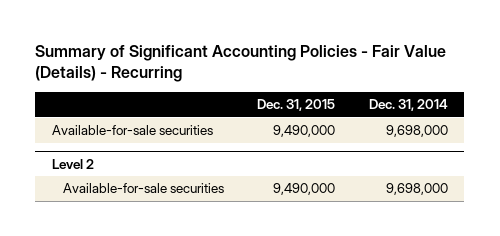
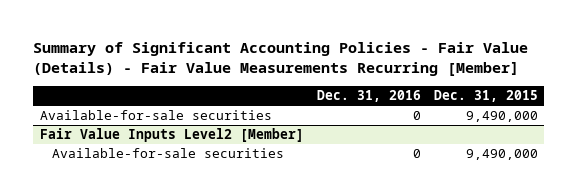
- Summary of Significant Accounting Policies - Fair Value (Details) - Recurring
+ Summary of Significant Accounting Policies - Fair Value (Details) - Fair Value Measurements Recurring [Member]
- | Dec. 31, 2015 | Dec. 31, 2014
+ | Dec. 31, 2016 | Dec. 31, 2015
- Level 2
+ Fair Value Inputs Level2 [Member]

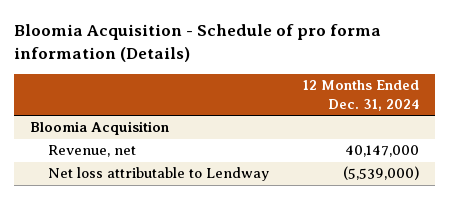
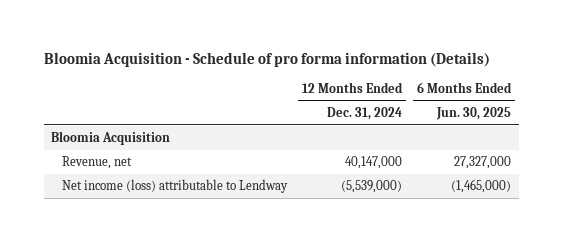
- | 12 Months Ended Dec. 31, 2024
+ | 12 Months Ended Dec. 31, 2024 | 6 Months Ended Jun. 30, 2025
- Net loss attributable to Lendway | (5,539,000)
+ Net income (loss) attributable to Lendway | (5,539,000) | (1,465,000)

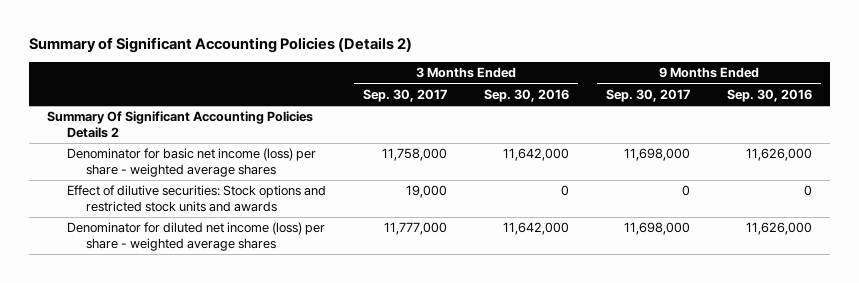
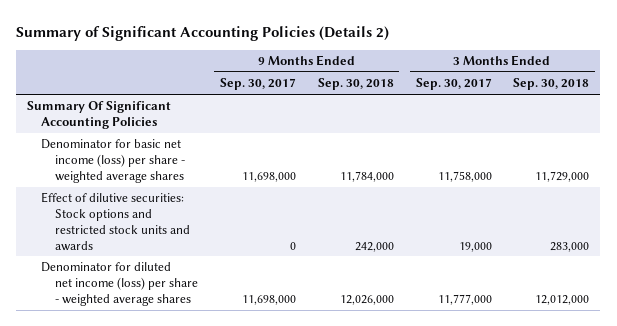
- | 3 Months Ended Sep. 30, 2017 | 3 Months Ended Sep. 30, 2016 | 9 Months Ended Sep. 30, 2017 | 9 Months Ended Sep. 30, 2016
+ | 9 Months Ended Sep. 30, 2017 | 9 Months Ended Sep. 30, 2018 | 3 Months Ended Sep. 30, 2017 | 3 Months Ended Sep. 30, 2018
- Summary Of Significant Accounting Policies Details 2
+ Summary Of Significant Accounting Policies

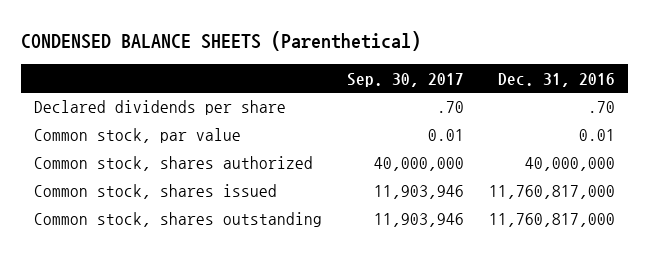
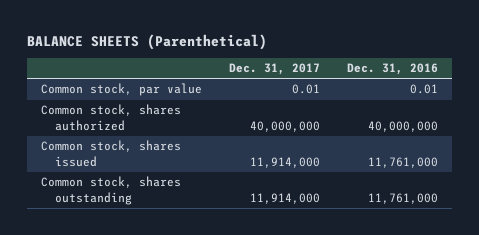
- CONDENSED BALANCE SHEETS (Parenthetical)
+ BALANCE SHEETS (Parenthetical)
- | Sep. 30, 2017 | Dec. 31, 2016
+ | Dec. 31, 2017 | Dec. 31, 2016
- Declared dividends per share | .70 | .70
- Common stock, shares issued | 11,903,946 | 11,760,817,000
- Common stock, shares outstanding | 11,903,946 | 11,760,817,000
+ Common stock, shares issued | 11,914,000 | 11,761,000
+ Common stock, shares outstanding | 11,914,000 | 11,761,000

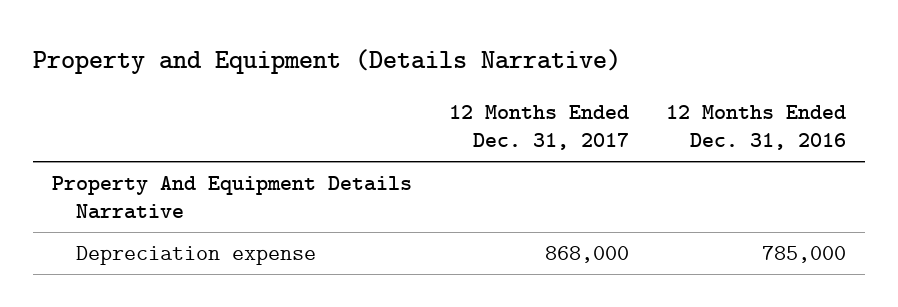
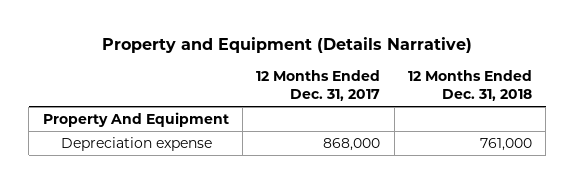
- | 12 Months Ended Dec. 31, 2017 | 12 Months Ended Dec. 31, 2016
+ | 12 Months Ended Dec. 31, 2017 | 12 Months Ended Dec. 31, 2018
- Property And Equipment Details Narrative
+ Property And Equipment

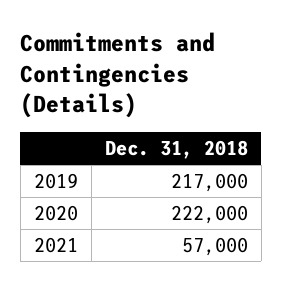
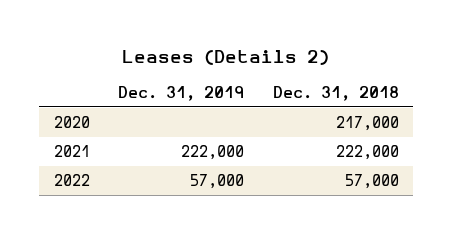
- Commitments and Contingencies (Details)
+ Leases (Details 2)
- | Dec. 31, 2018
+ | Dec. 31, 2019 | Dec. 31, 2018
- 2019 | 217,000
- 2020 | 222,000
- 2021 | 57,000
+ 2020 | | 217,000
+ 2021 | 222,000 | 222,000
+ 2022 | 57,000 | 57,000

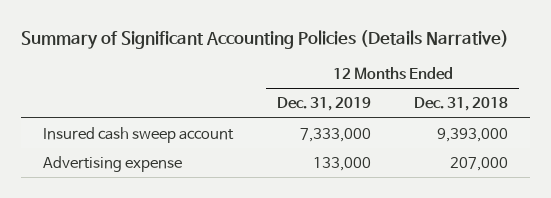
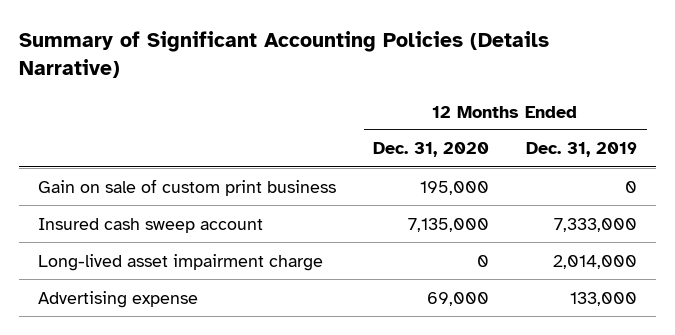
- | 12 Months Ended Dec. 31, 2019 | 12 Months Ended Dec. 31, 2018
+ | 12 Months Ended Dec. 31, 2020 | 12 Months Ended Dec. 31, 2019
+ Gain on sale of custom print business | 195,000 | 0
+ Long-lived asset impairment charge | 0 | 2,014,000

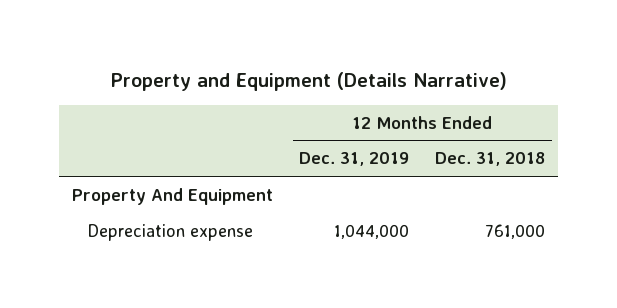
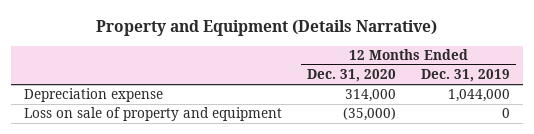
- | 12 Months Ended Dec. 31, 2019 | 12 Months Ended Dec. 31, 2018
+ | 12 Months Ended Dec. 31, 2020 | 12 Months Ended Dec. 31, 2019
- Property And Equipment
+ Loss on sale of property and equipment | (35,000) | 0

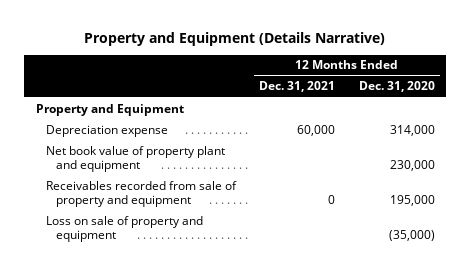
- | 12 Months Ended Dec. 31, 2020 | 12 Months Ended Dec. 31, 2019
+ | 12 Months Ended Dec. 31, 2021 | 12 Months Ended Dec. 31, 2020
+ Property and Equipment
+ Net book value of property plant and equipment | | 230,000
+ Receivables recorded from sale of property and equipment | 0 | 195,000

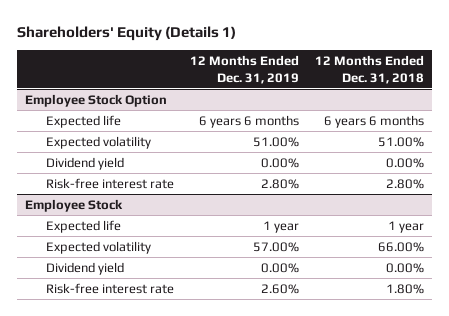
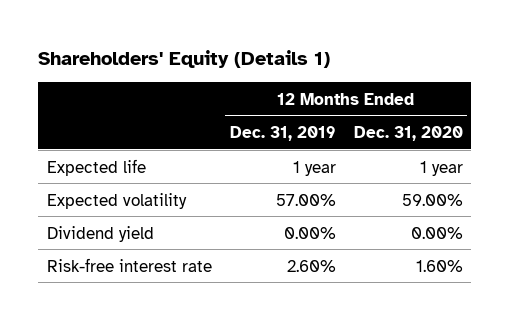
- | 12 Months Ended Dec. 31, 2019 | 12 Months Ended Dec. 31, 2018
+ | 12 Months Ended Dec. 31, 2019 | 12 Months Ended Dec. 31, 2020
- Employee Stock Option
- Expected life | 6 years 6 months | 6 years 6 months
- Expected volatility | 51.00% | 51.00%
- Dividend yield | 0.00% | 0.00%
- Risk-free interest rate | 2.80% | 2.80%
- Employee Stock

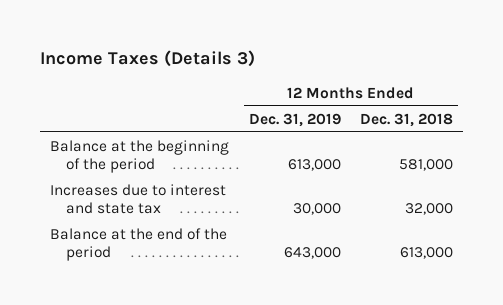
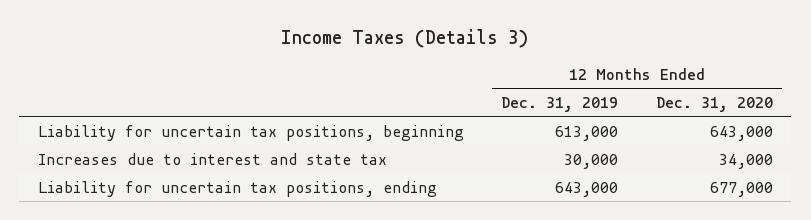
- | 12 Months Ended Dec. 31, 2019 | 12 Months Ended Dec. 31, 2018
+ | 12 Months Ended Dec. 31, 2019 | 12 Months Ended Dec. 31, 2020
- Balance at the beginning of the period | 613,000 | 581,000
+ Liability for uncertain tax positions, beginning | 613,000 | 643,000
- Balance at the end of the period | 643,000 | 613,000
+ Liability for uncertain tax positions, ending | 643,000 | 677,000

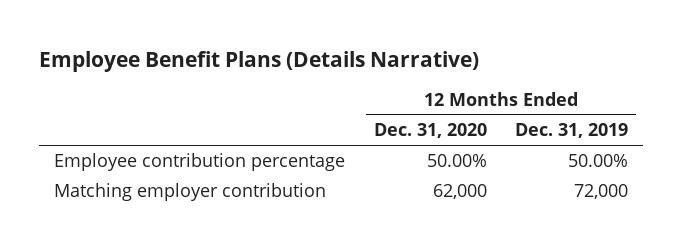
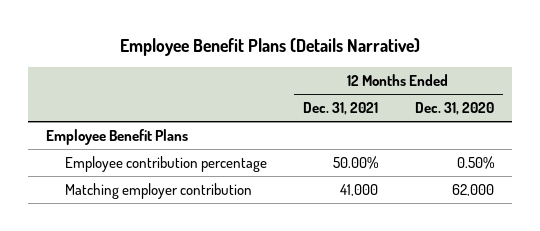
- | 12 Months Ended Dec. 31, 2020 | 12 Months Ended Dec. 31, 2019
+ | 12 Months Ended Dec. 31, 2021 | 12 Months Ended Dec. 31, 2020
- Employee contribution percentage | 50.00% | 50.00%
+ Employee Benefit Plans
+ Employee contribution percentage | 50.00% | 0.50%

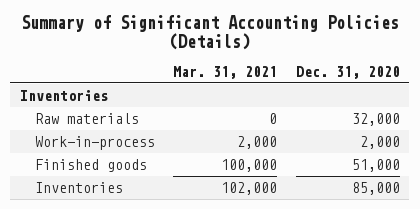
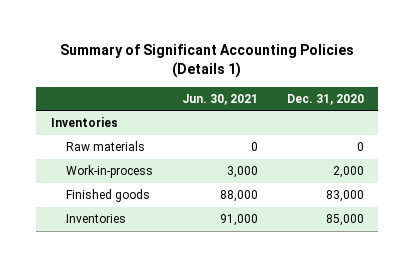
- Summary of Significant Accounting Policies (Details)
+ Summary of Significant Accounting Policies (Details 1)
- | Mar. 31, 2021 | Dec. 31, 2020
+ | Jun. 30, 2021 | Dec. 31, 2020
- Raw materials | 0 | 32,000
+ Raw materials | 0 | 0
- Finished goods | 100,000 | 51,000
+ Finished goods | 88,000 | 83,000

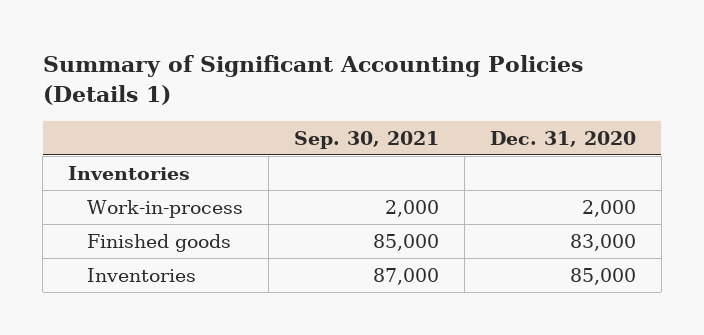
- | Jun. 30, 2021 | Dec. 31, 2020
+ | Sep. 30, 2021 | Dec. 31, 2020
- Raw materials | 0 | 0

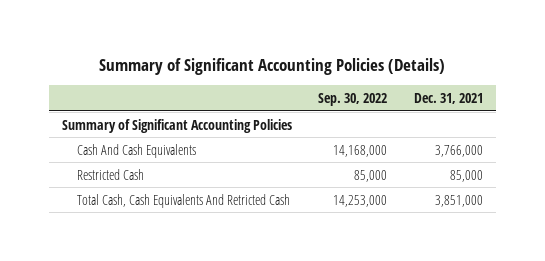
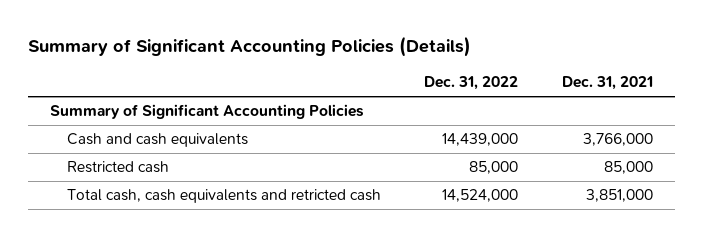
- | Sep. 30, 2022 | Dec. 31, 2021
+ | Dec. 31, 2022 | Dec. 31, 2021
- Cash And Cash Equivalents | 14,168,000 | 3,766,000
- Restricted Cash | 85,000 | 85,000
- Total Cash, Cash Equivalents And Retricted Cash | 14,253,000 | 3,851,000
+ Cash and cash equivalents | 14,439,000 | 3,766,000
+ Restricted cash | 85,000 | 85,000
+ Total cash, cash equivalents and retricted cash | 14,524,000 | 3,851,000

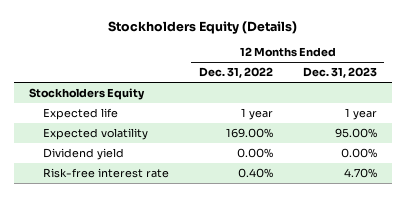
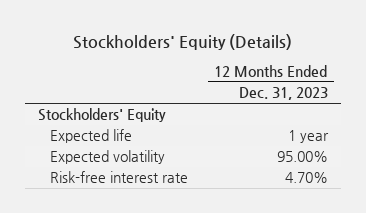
- Stockholders Equity (Details)
+ Stockholders' Equity (Details)
- | 12 Months Ended Dec. 31, 2022 | 12 Months Ended Dec. 31, 2023
+ | 12 Months Ended Dec. 31, 2023
- Stockholders Equity
+ Stockholders' Equity
- Dividend yield | 0.00% | 0.00%

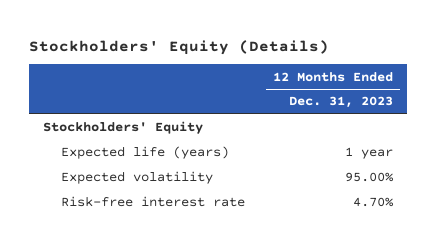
- Expected life | 1 year
+ Expected life (years) | 1 year

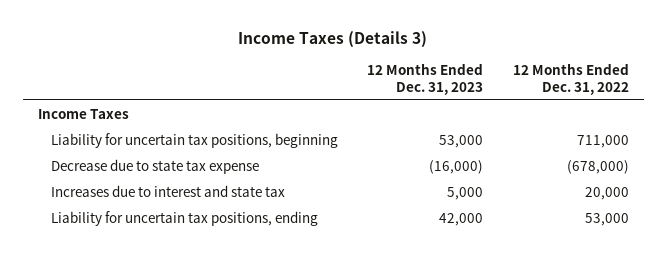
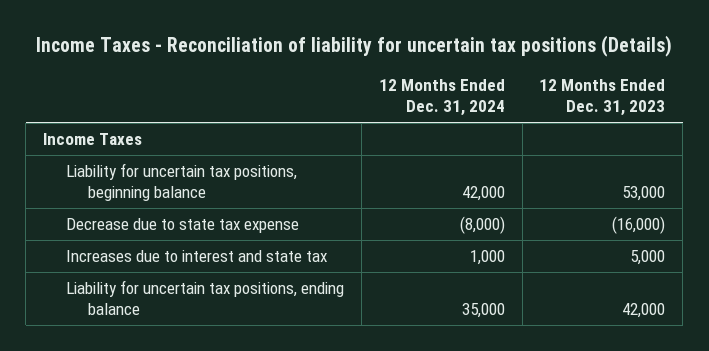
- Income Taxes (Details 3)
+ Income Taxes - Reconciliation of liability for uncertain tax positions (Details)
- | 12 Months Ended Dec. 31, 2023 | 12 Months Ended Dec. 31, 2022
+ | 12 Months Ended Dec. 31, 2024 | 12 Months Ended Dec. 31, 2023
- Liability for uncertain tax positions, beginning | 53,000 | 711,000
+ Liability for uncertain tax positions, beginning balance | 42,000 | 53,000
- Liability for uncertain tax positions, ending | 42,000 | 53,000
+ Liability for uncertain tax positions, ending balance | 35,000 | 42,000

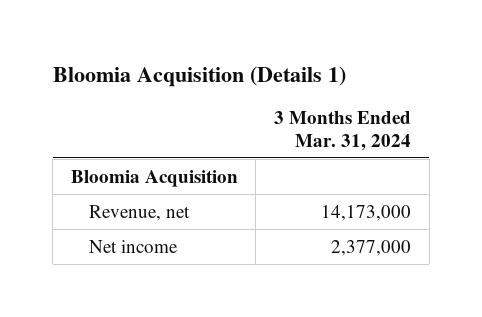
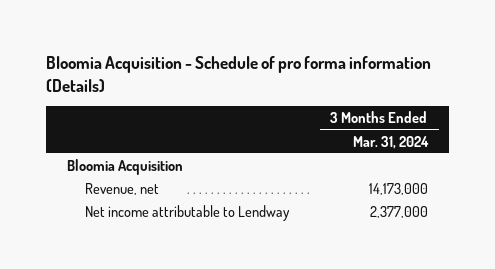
- Bloomia Acquisition (Details 1)
+ Bloomia Acquisition - Schedule of pro forma information (Details)
- Net income | 2,377,000
+ Net income attributable to Lendway | 2,377,000

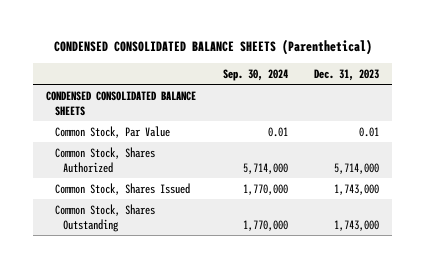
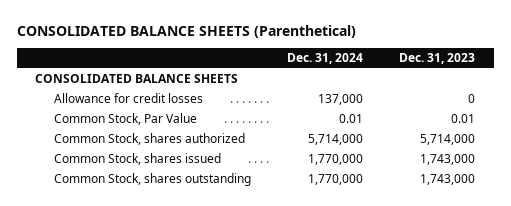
- CONDENSED CONSOLIDATED BALANCE SHEETS (Parenthetical)
+ CONSOLIDATED BALANCE SHEETS (Parenthetical)
- | Sep. 30, 2024 | Dec. 31, 2023
+ | Dec. 31, 2024 | Dec. 31, 2023
- CONDENSED CONSOLIDATED BALANCE SHEETS
+ CONSOLIDATED BALANCE SHEETS
+ Allowance for credit losses | 137,000 | 0
- Common Stock, Shares Authorized | 5,714,000 | 5,714,000
- Common Stock, Shares Issued | 1,770,000 | 1,743,000
- Common Stock, Shares Outstanding | 1,770,000 | 1,743,000
+ Common Stock, shares authorized | 5,714,000 | 5,714,000
+ Common Stock, shares issued | 1,770,000 | 1,743,000
+ Common Stock, shares outstanding | 1,770,000 | 1,743,000

